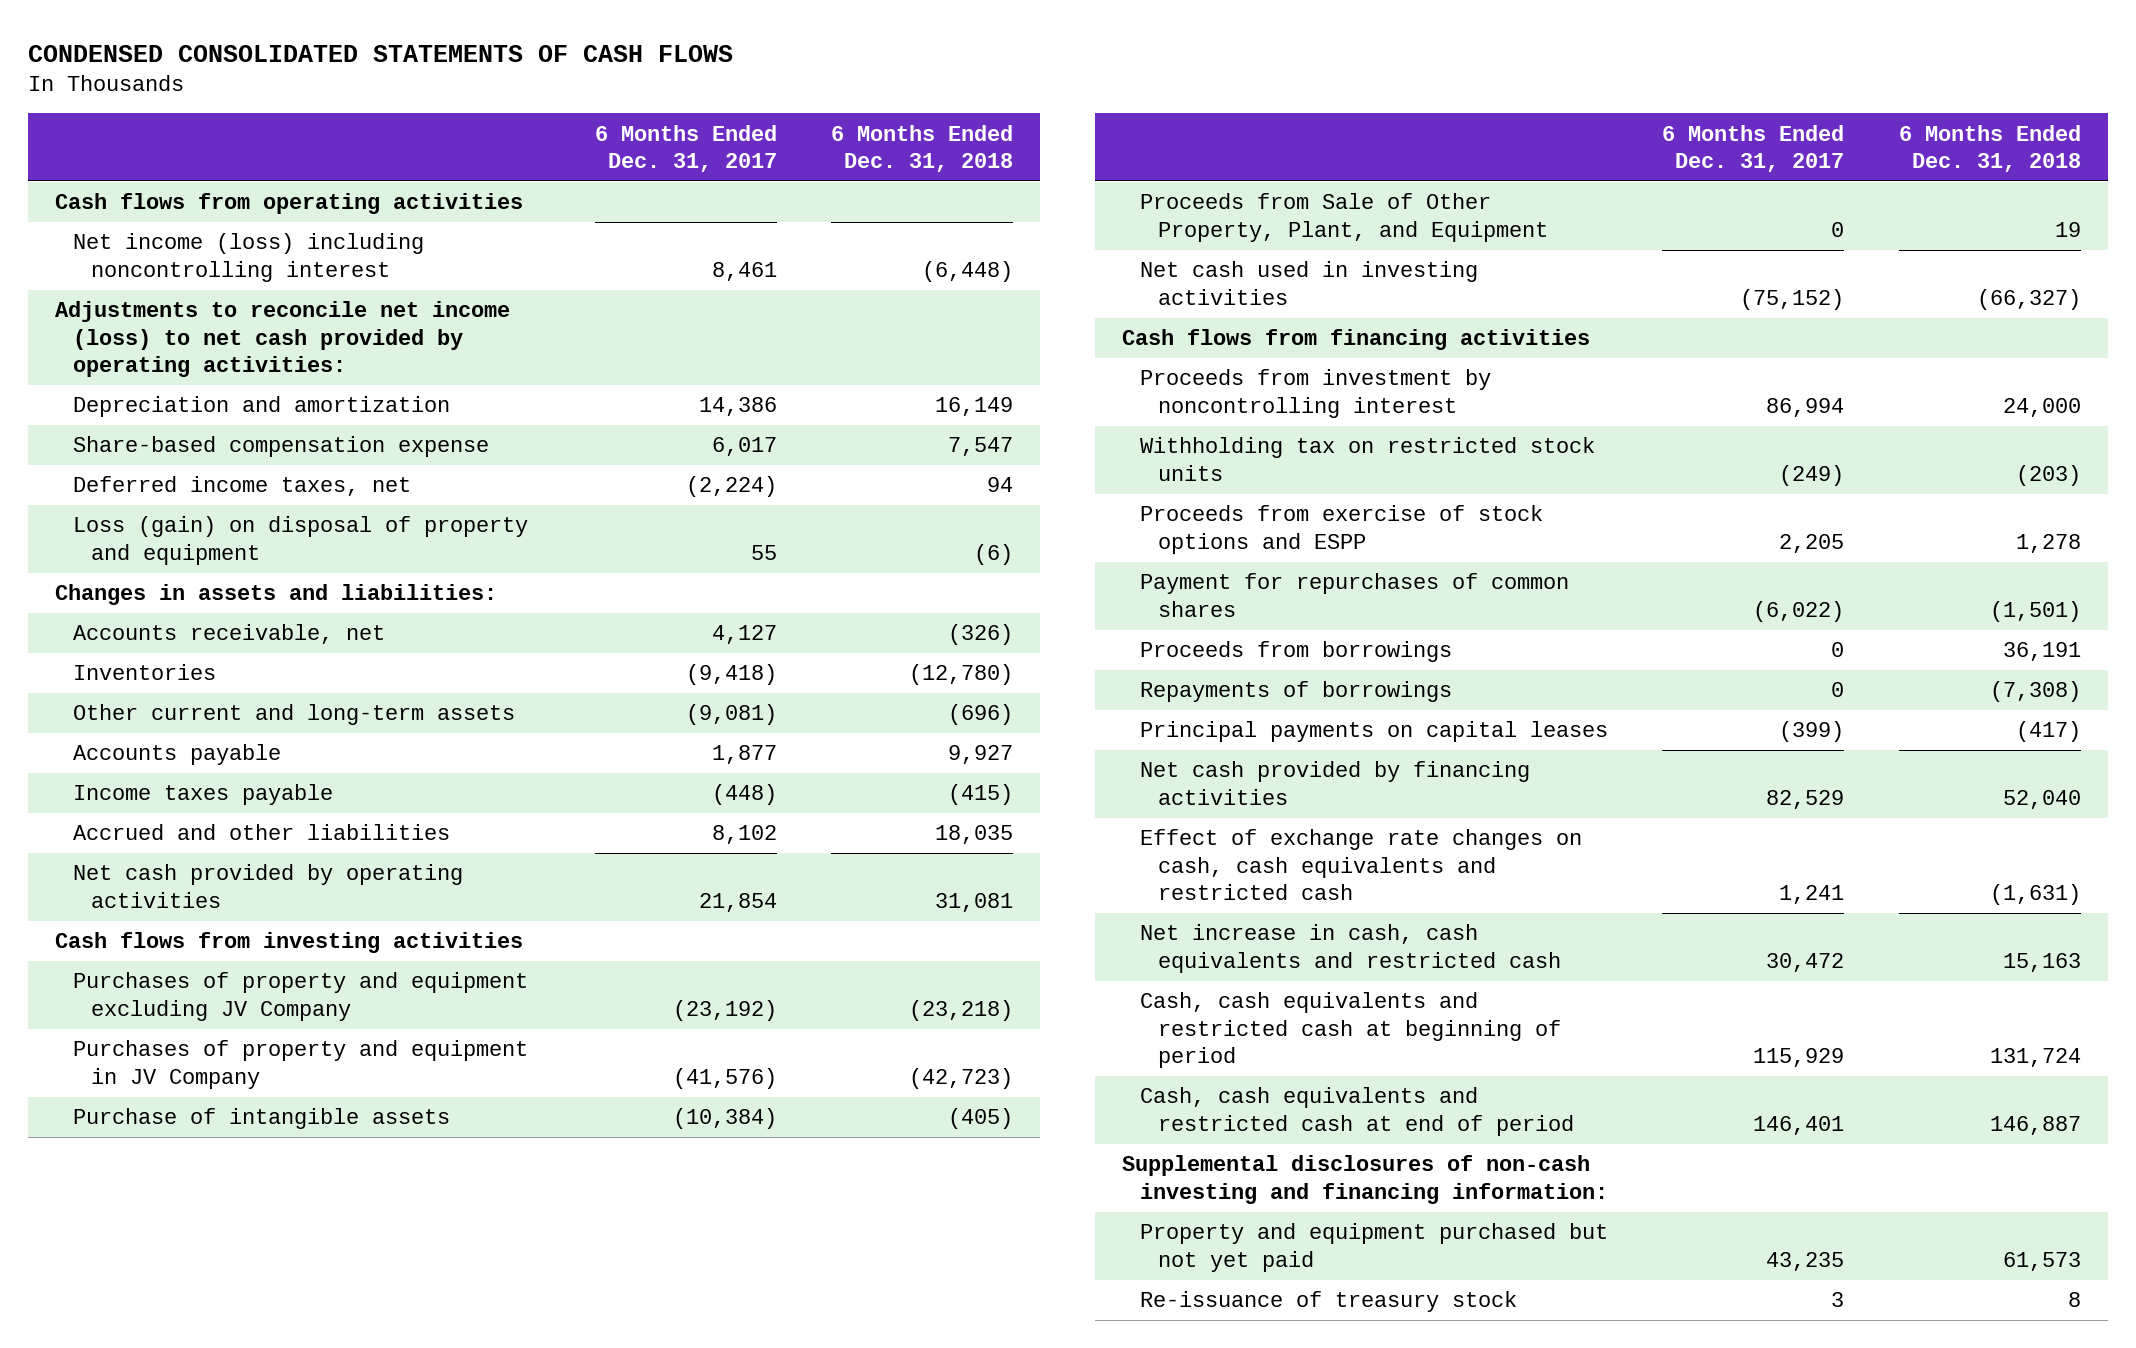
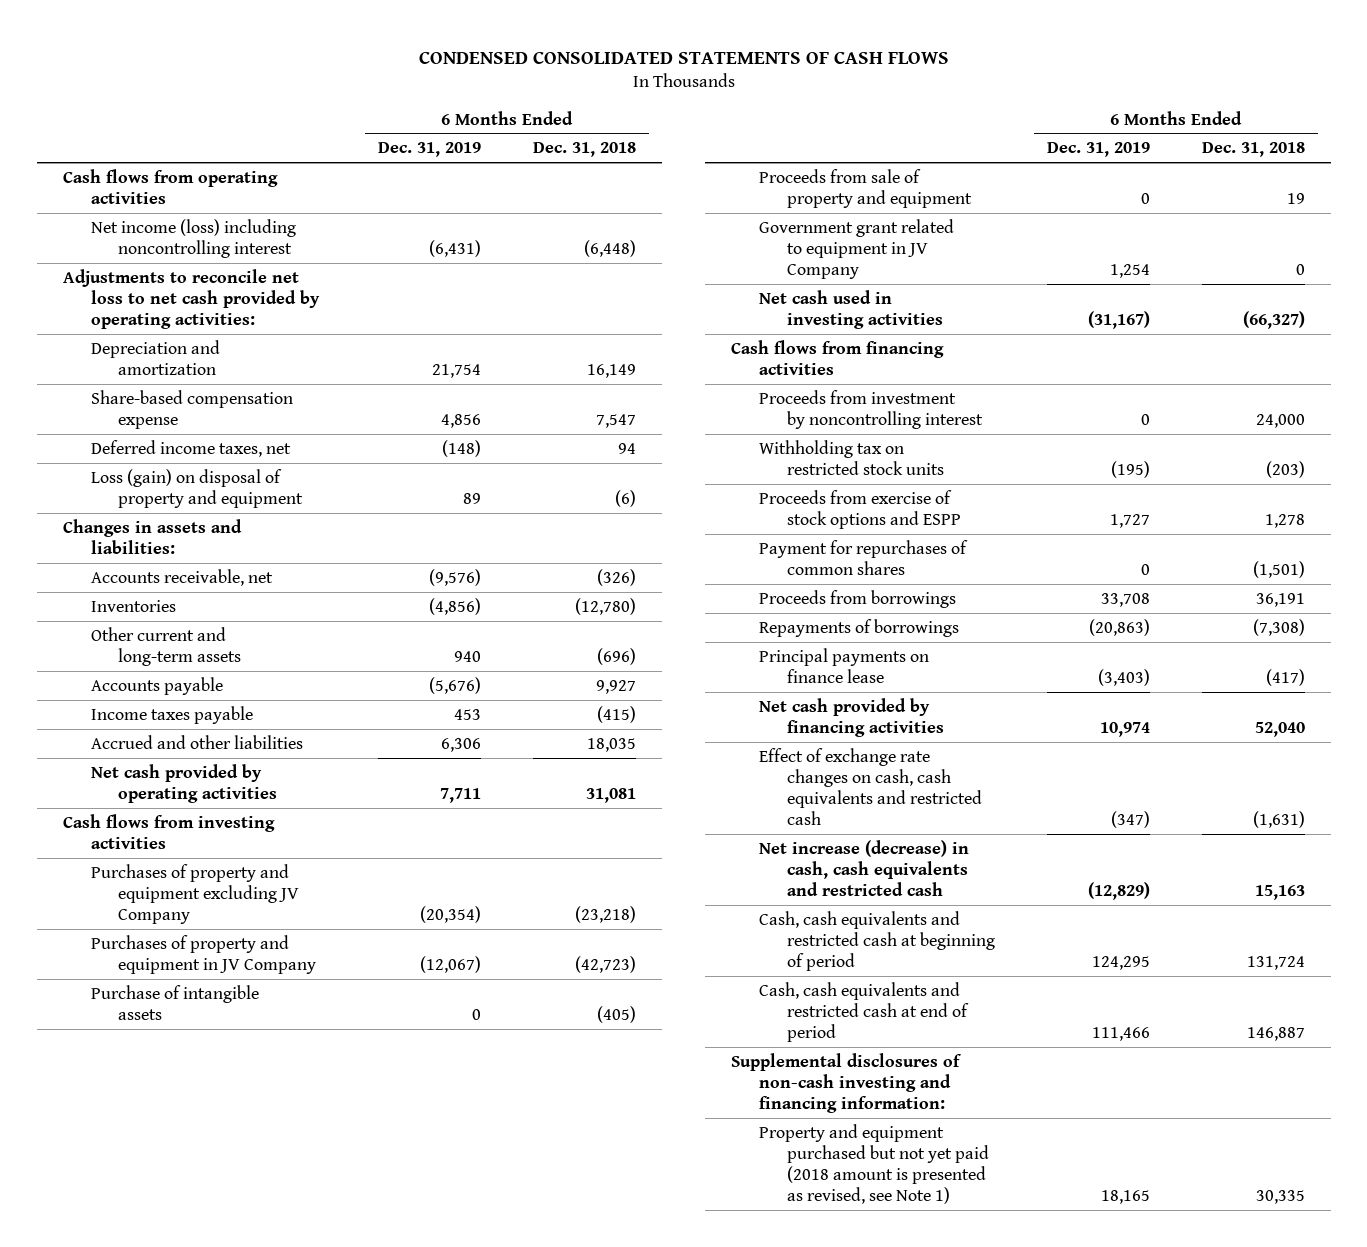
- | 6 Months Ended Dec. 31, 2017 | 6 Months Ended Dec. 31, 2018
+ | 6 Months Ended Dec. 31, 2019 | 6 Months Ended Dec. 31, 2018
- Adjustments to reconcile net income (loss) to net cash provided by operating activities:
+ Adjustments to reconcile net loss to net cash provided by operating activities:
- Proceeds from Sale of Other Property, Plant, and Equipment | 0 | 19
+ Proceeds from sale of property and equipment | 0 | 19
+ Government grant related to equipment in JV Company | 1,254 | 0
- Principal payments on capital leases | (399) | (417)
+ Principal payments on finance lease | (3,403) | (417)
- Net increase in cash, cash equivalents and restricted cash | 30,472 | 15,163
+ Net increase (decrease) in cash, cash equivalents and restricted cash | (12,829) | 15,163
- Property and equipment purchased but not yet paid | 43,235 | 61,573
- Re-issuance of treasury stock | 3 | 8
+ Property and equipment purchased but not yet paid (2018 amount is presented as revised, see Note 1) | 18,165 | 30,335

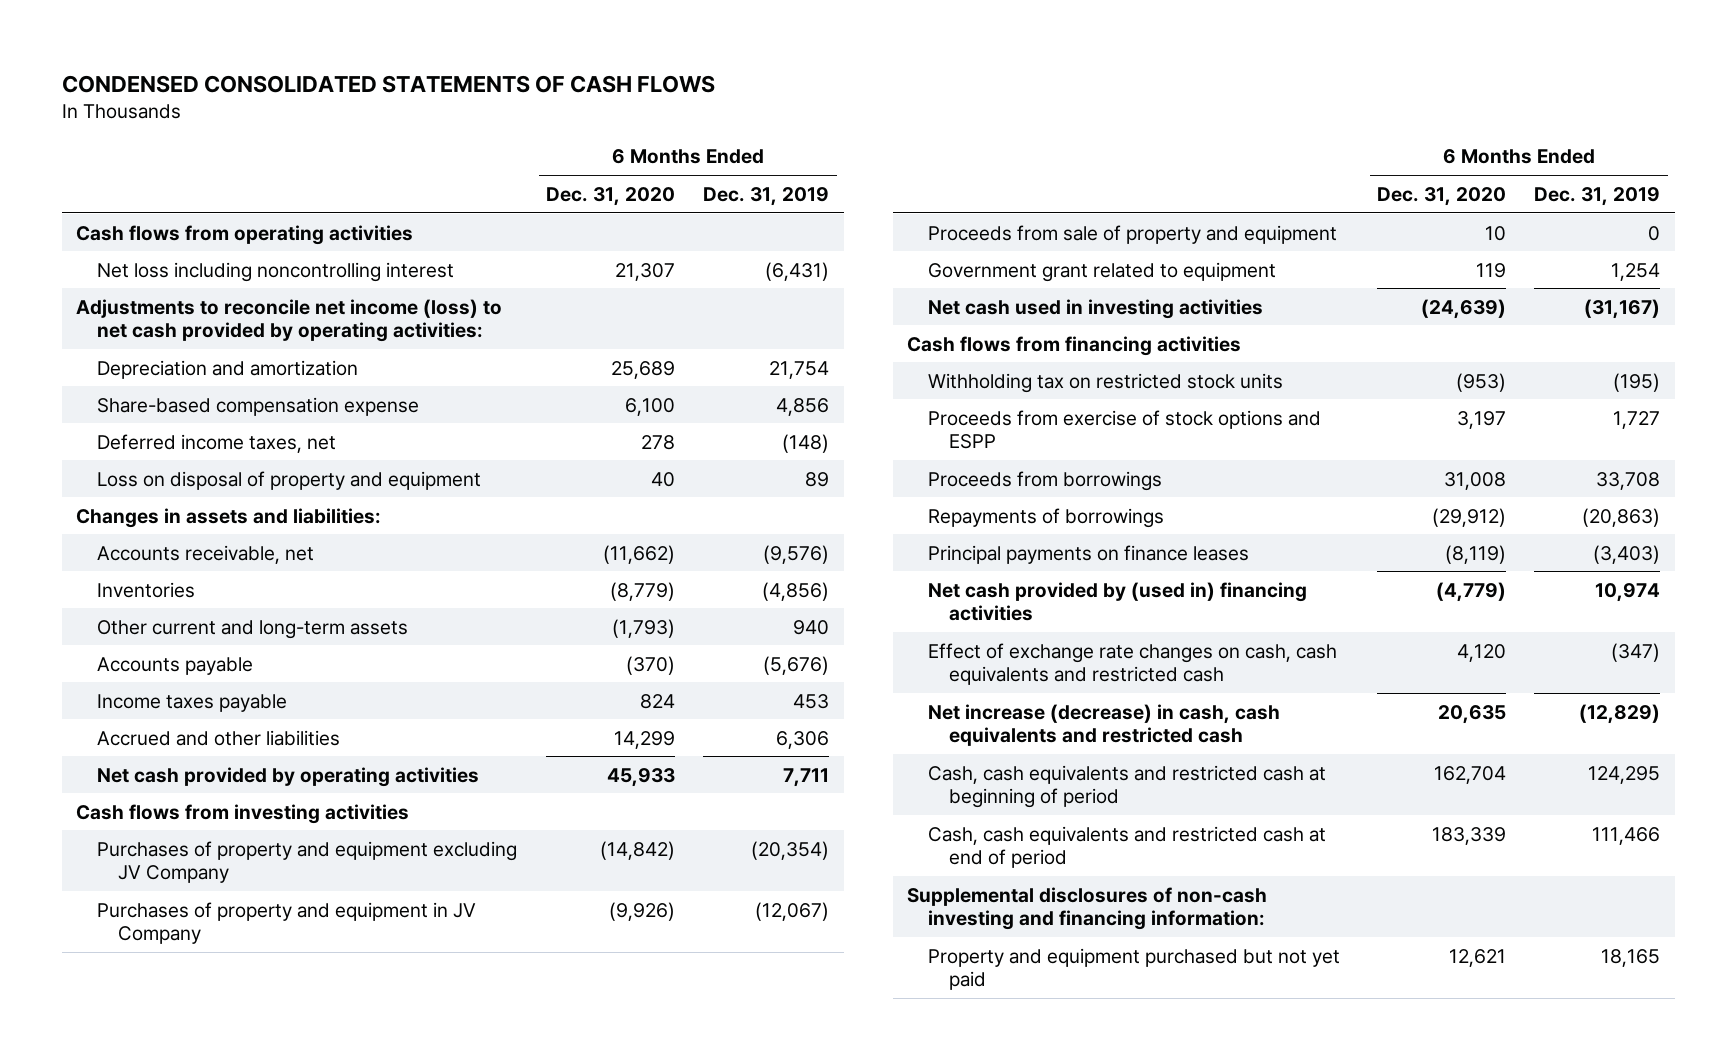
- | 6 Months Ended Dec. 31, 2019 | 6 Months Ended Dec. 31, 2018
+ | 6 Months Ended Dec. 31, 2020 | 6 Months Ended Dec. 31, 2019
- Net income (loss) including noncontrolling interest | (6,431) | (6,448)
- Adjustments to reconcile net loss to net cash provided by operating activities:
+ Net loss including noncontrolling interest | 21,307 | (6,431)
+ Adjustments to reconcile net income (loss) to net cash provided by operating activities:
- Loss (gain) on disposal of property and equipment | 89 | (6)
+ Loss on disposal of property and equipment | 40 | 89
- Purchase of intangible assets | 0 | (405)
- Government grant related to equipment in JV Company | 1,254 | 0
+ Government grant related to equipment | 119 | 1,254
- Proceeds from investment by noncontrolling interest | 0 | 24,000
- Payment for repurchases of common shares | 0 | (1,501)
- Principal payments on finance lease | (3,403) | (417)
- Net cash provided by financing activities | 10,974 | 52,040
+ Principal payments on finance leases | (8,119) | (3,403)
+ Net cash provided by (used in) financing activities | (4,779) | 10,974
- Property and equipment purchased but not yet paid (2018 amount is presented as revised, see Note 1) | 18,165 | 30,335
+ Property and equipment purchased but not yet paid | 12,621 | 18,165

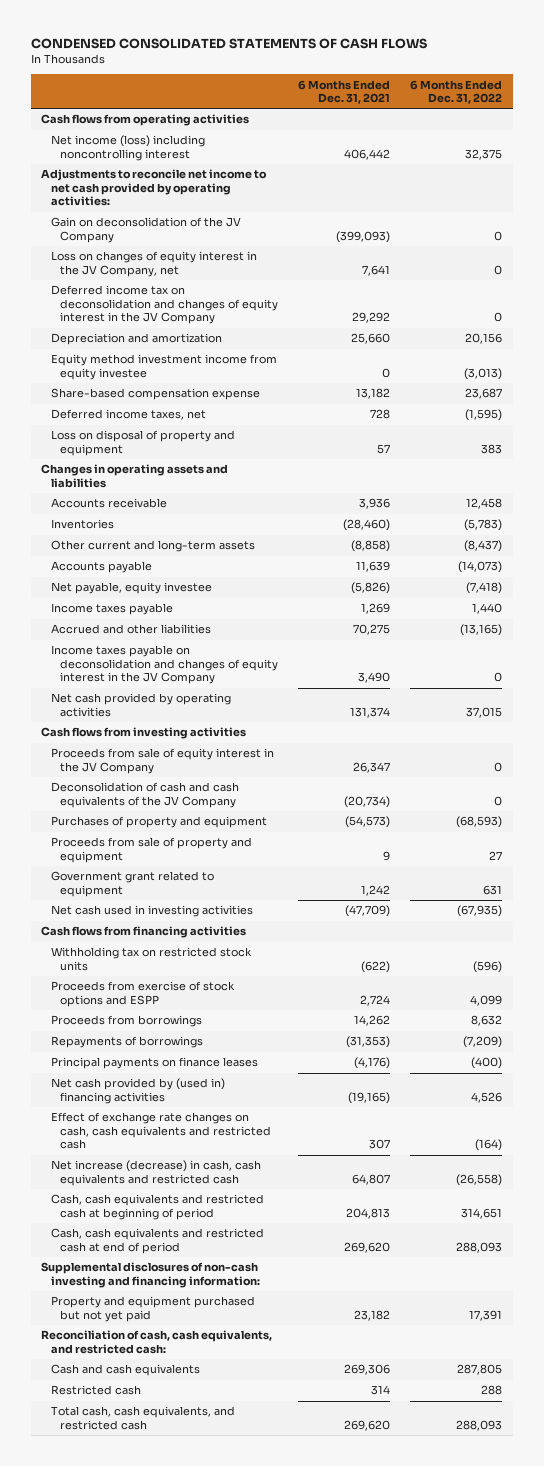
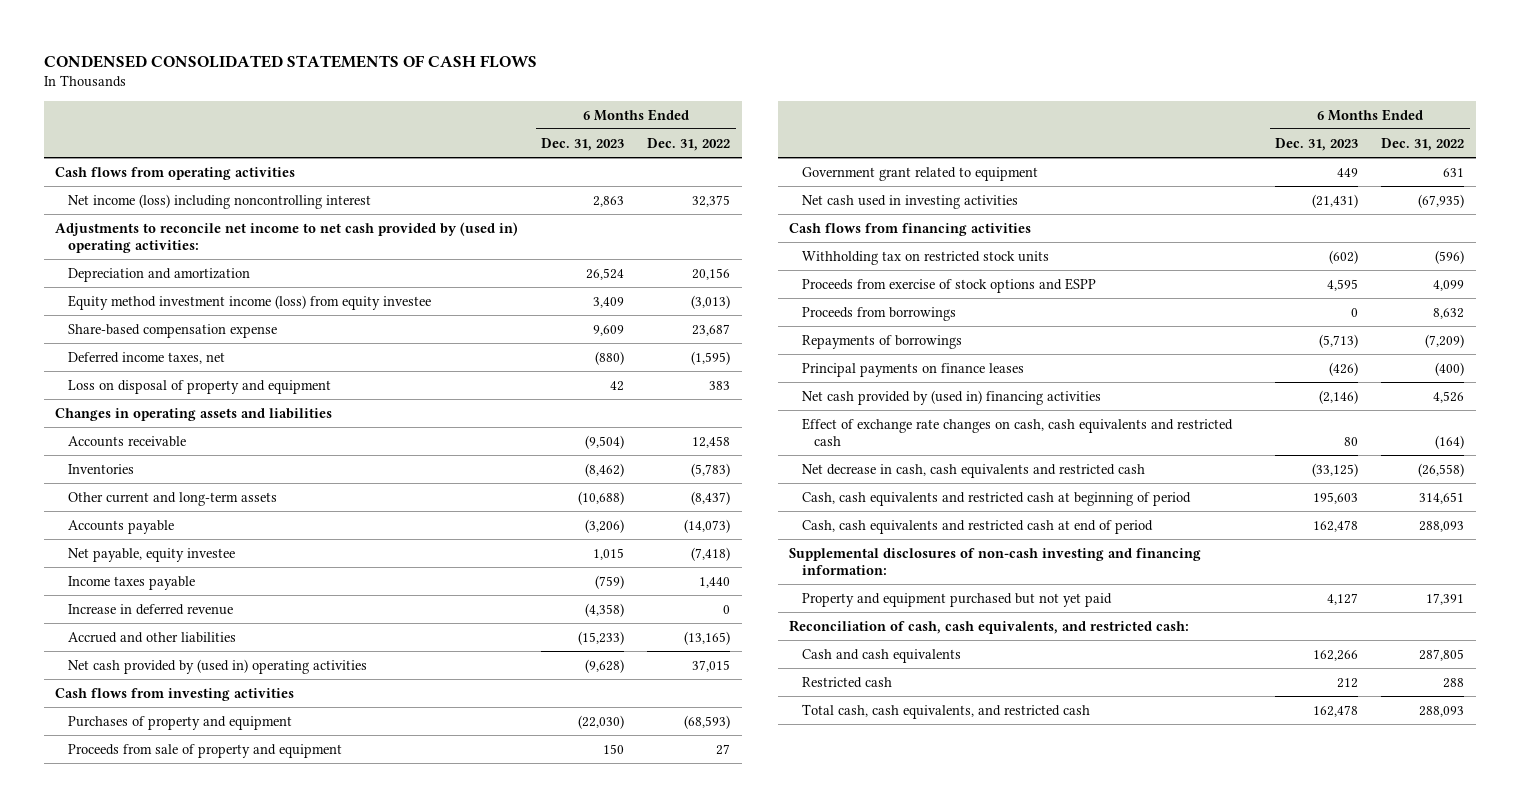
- | 6 Months Ended Dec. 31, 2021 | 6 Months Ended Dec. 31, 2022
+ | 6 Months Ended Dec. 31, 2023 | 6 Months Ended Dec. 31, 2022
- Adjustments to reconcile net income to net cash provided by operating activities:
- Gain on deconsolidation of the JV Company | (399,093) | 0
- Loss on changes of equity interest in the JV Company, net | 7,641 | 0
- Deferred income tax on deconsolidation and changes of equity interest in the JV Company | 29,292 | 0
+ Adjustments to reconcile net income to net cash provided by (used in) operating activities:
- Equity method investment income from equity investee | 0 | (3,013)
+ Equity method investment income (loss) from equity investee | 3,409 | (3,013)
+ Increase in deferred revenue | (4,358) | 0
- Income taxes payable on deconsolidation and changes of equity interest in the JV Company | 3,490 | 0
- Net cash provided by operating activities | 131,374 | 37,015
+ Net cash provided by (used in) operating activities | (9,628) | 37,015
- Proceeds from sale of equity interest in the JV Company | 26,347 | 0
- Deconsolidation of cash and cash equivalents of the JV Company | (20,734) | 0
- Net increase (decrease) in cash, cash equivalents and restricted cash | 64,807 | (26,558)
+ Net decrease in cash, cash equivalents and restricted cash | (33,125) | (26,558)

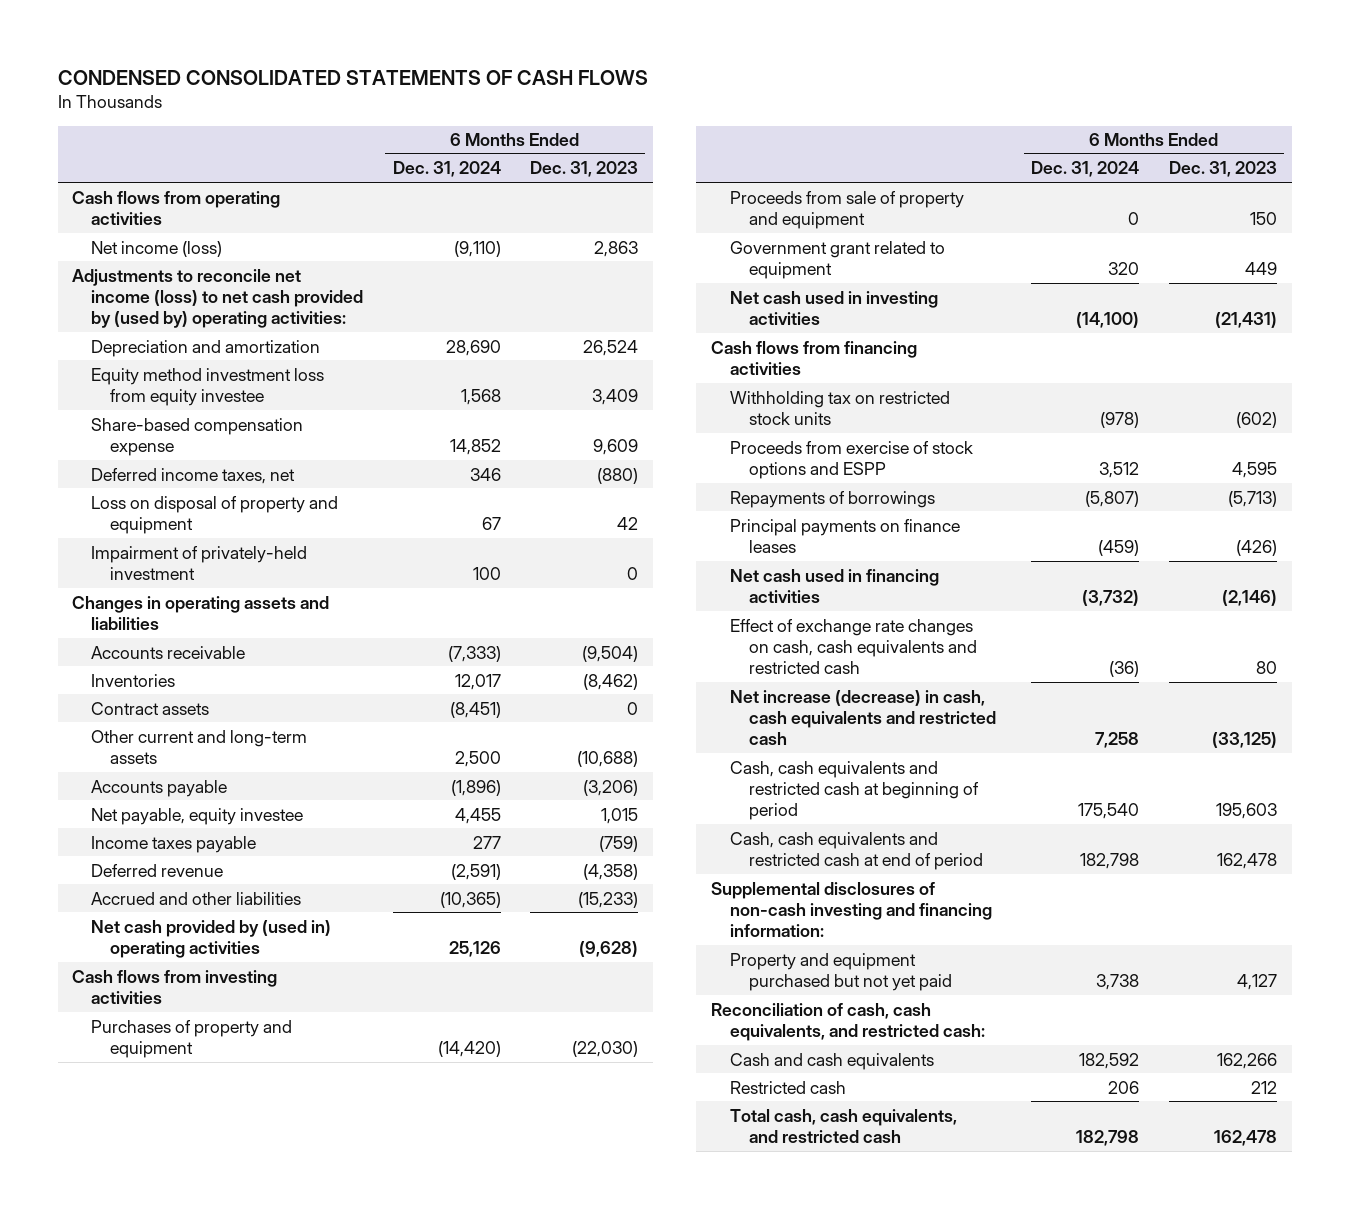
- | 6 Months Ended Dec. 31, 2023 | 6 Months Ended Dec. 31, 2022
+ | 6 Months Ended Dec. 31, 2024 | 6 Months Ended Dec. 31, 2023
- Net income (loss) including noncontrolling interest | 2,863 | 32,375
- Adjustments to reconcile net income to net cash provided by (used in) operating activities:
+ Net income (loss) | (9,110) | 2,863
+ Adjustments to reconcile net income (loss) to net cash provided by (used by) operating activities:
- Equity method investment income (loss) from equity investee | 3,409 | (3,013)
+ Equity method investment loss from equity investee | 1,568 | 3,409
+ Impairment of privately-held investment | 100 | 0
+ Contract assets | (8,451) | 0
- Increase in deferred revenue | (4,358) | 0
+ Deferred revenue | (2,591) | (4,358)
- Proceeds from borrowings | 0 | 8,632
- Net cash provided by (used in) financing activities | (2,146) | 4,526
+ Net cash used in financing activities | (3,732) | (2,146)
- Net decrease in cash, cash equivalents and restricted cash | (33,125) | (26,558)
+ Net increase (decrease) in cash, cash equivalents and restricted cash | 7,258 | (33,125)

